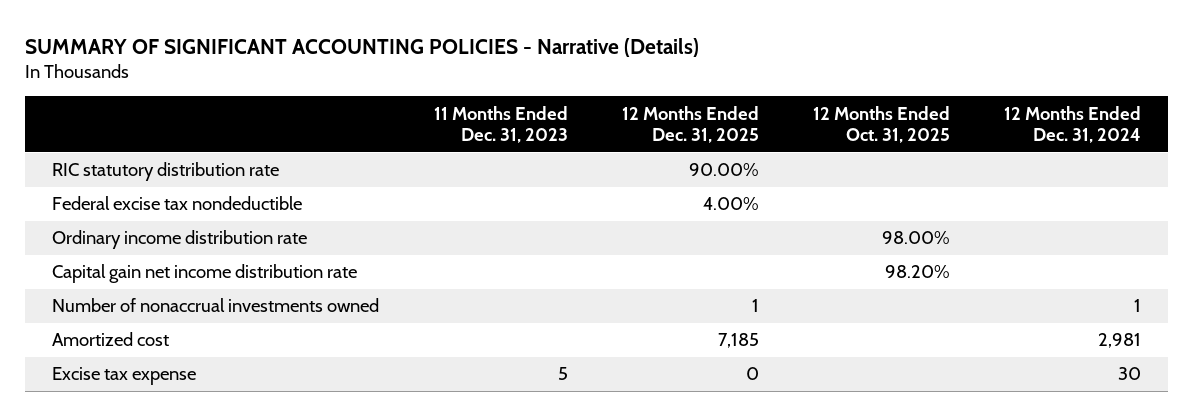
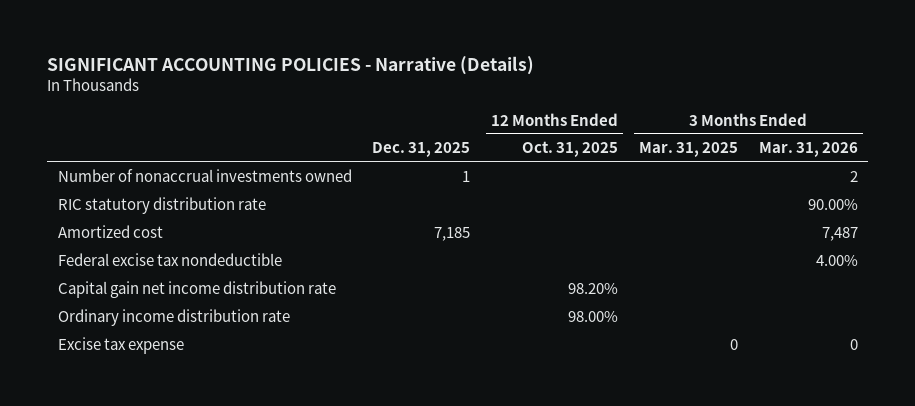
- SUMMARY OF SIGNIFICANT ACCOUNTING POLICIES - Narrative (Details)
+ SIGNIFICANT ACCOUNTING POLICIES - Narrative (Details)
- | 11 Months Ended Dec. 31, 2023 | 12 Months Ended Dec. 31, 2025 | 12 Months Ended Oct. 31, 2025 | 12 Months Ended Dec. 31, 2024
+ | Dec. 31, 2025 | 12 Months Ended Oct. 31, 2025 | 3 Months Ended Mar. 31, 2025 | 3 Months Ended Mar. 31, 2026
moved up: Number of nonaccrual investments owned | 1 | | | 2
moved up: Amortized cost | 7,185 | | | 7,487
moved down: Ordinary income distribution rate | | 98.00% | |

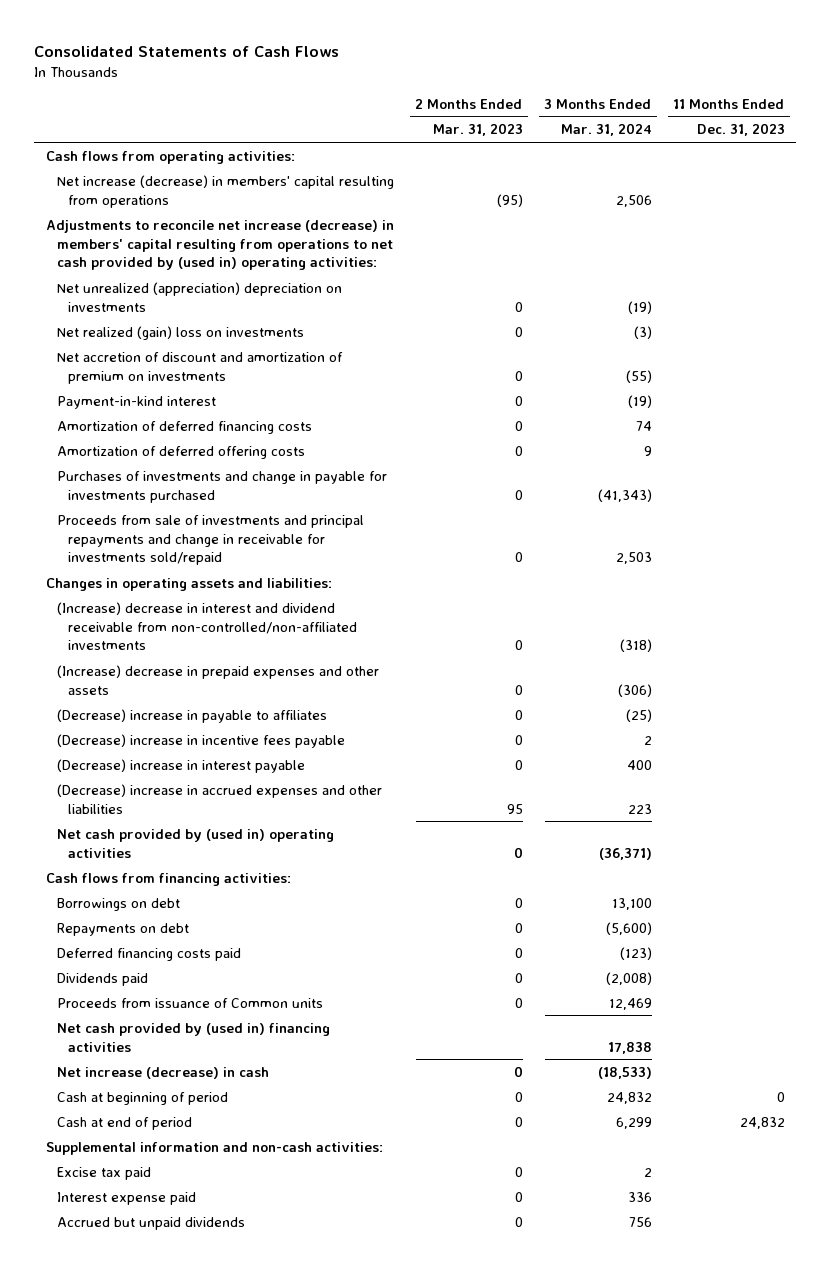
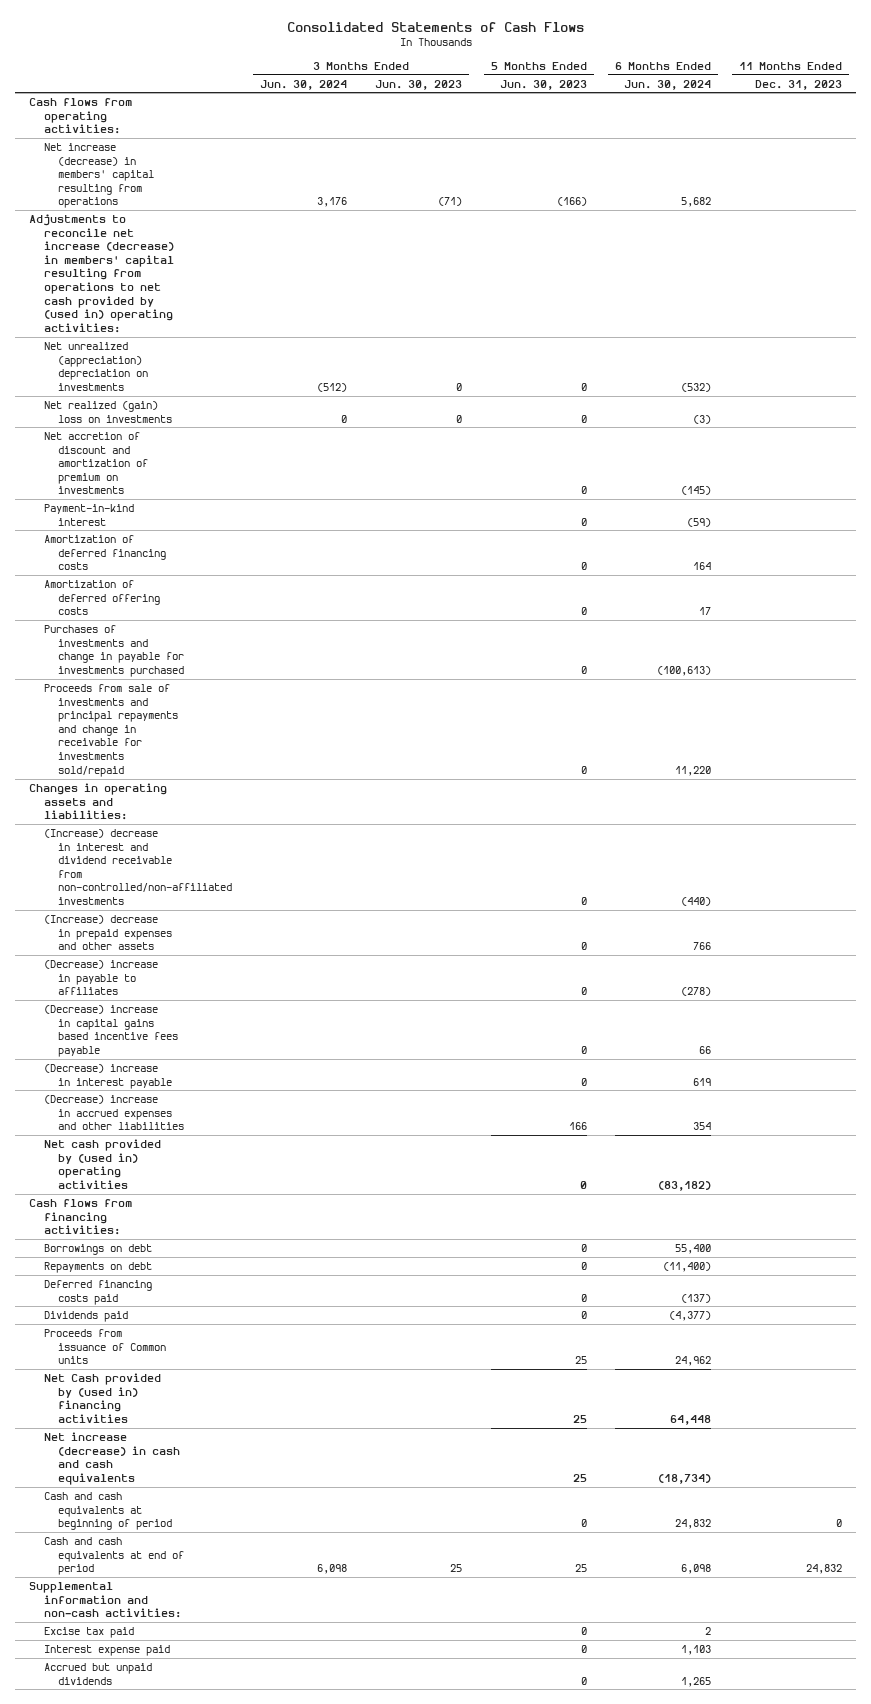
- | 2 Months Ended Mar. 31, 2023 | 3 Months Ended Mar. 31, 2024 | 11 Months Ended Dec. 31, 2023
+ | 3 Months Ended Jun. 30, 2024 | 3 Months Ended Jun. 30, 2023 | 5 Months Ended Jun. 30, 2023 | 6 Months Ended Jun. 30, 2024 | 11 Months Ended Dec. 31, 2023
- (Decrease) increase in incentive fees payable | 0 | 2 |
+ (Decrease) increase in capital gains based incentive fees payable | | | 0 | 66 |
- Net cash provided by (used in) financing activities | | 17,838 |
- Net increase (decrease) in cash | 0 | (18,533) |
- Cash at beginning of period | 0 | 24,832 | 0
- Cash at end of period | 0 | 6,299 | 24,832
+ Net Cash provided by (used in) financing activities | | | 25 | 64,448 |
+ Net increase (decrease) in cash and cash equivalents | | | 25 | (18,734) |
+ Cash and cash equivalents at beginning of period | | | 0 | 24,832 | 0
+ Cash and cash equivalents at end of period | 6,098 | 25 | 25 | 6,098 | 24,832

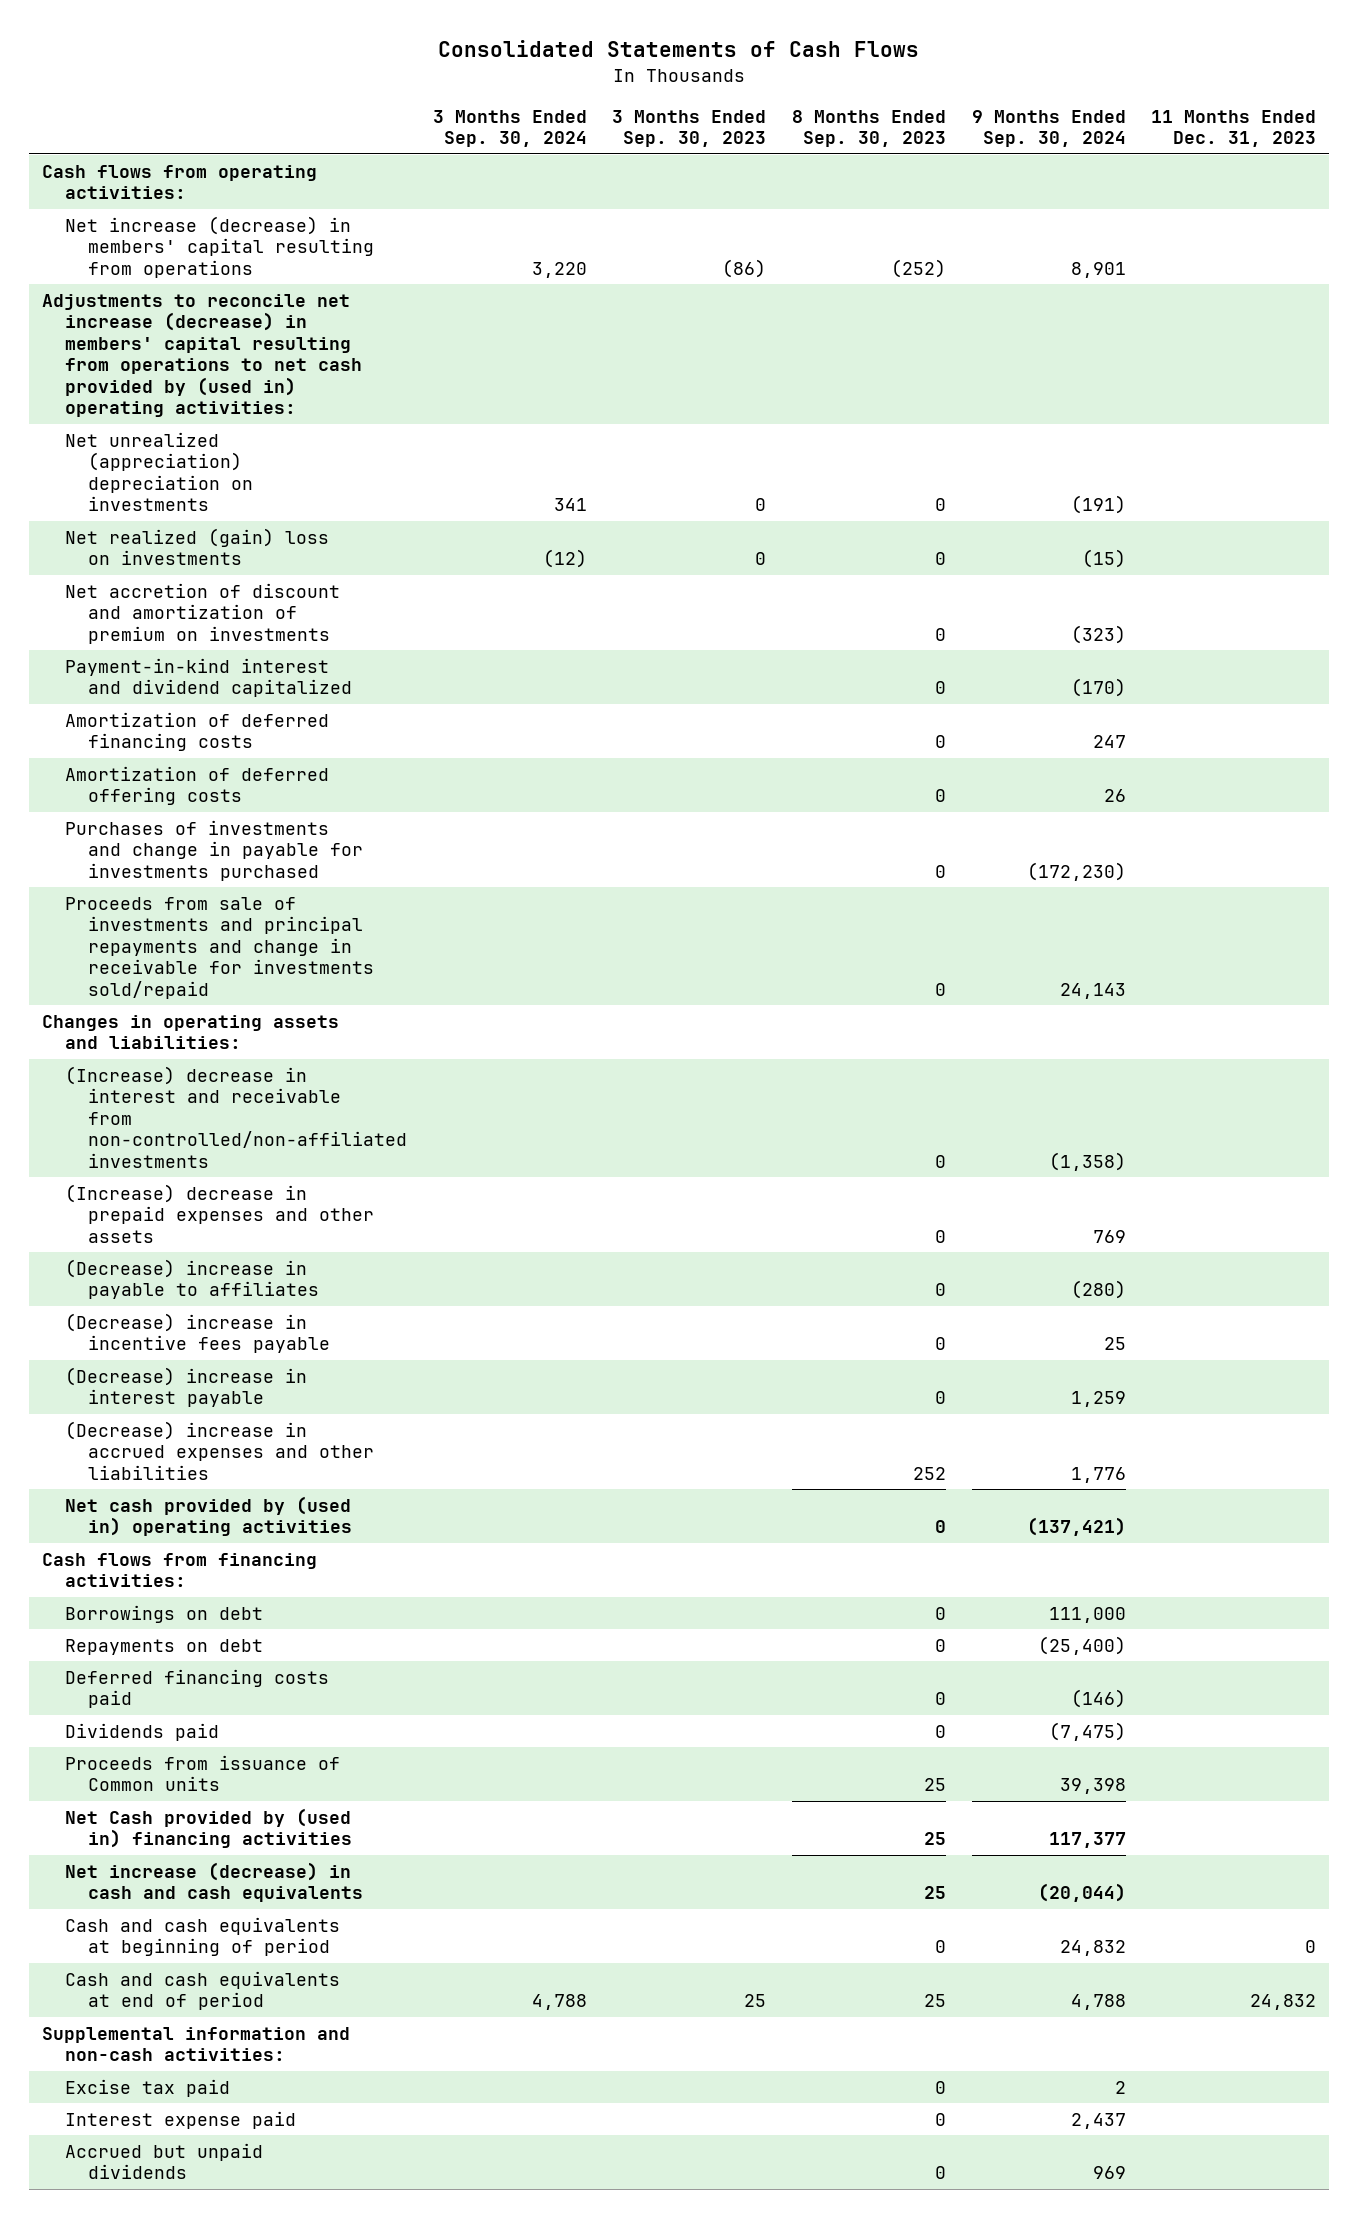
- | 3 Months Ended Jun. 30, 2024 | 3 Months Ended Jun. 30, 2023 | 5 Months Ended Jun. 30, 2023 | 6 Months Ended Jun. 30, 2024 | 11 Months Ended Dec. 31, 2023
+ | 3 Months Ended Sep. 30, 2024 | 3 Months Ended Sep. 30, 2023 | 8 Months Ended Sep. 30, 2023 | 9 Months Ended Sep. 30, 2024 | 11 Months Ended Dec. 31, 2023
- Payment-in-kind interest | | | 0 | (59) |
+ Payment-in-kind interest and dividend capitalized | | | 0 | (170) |
- (Increase) decrease in interest and dividend receivable from non-controlled/non-affiliated investments | | | 0 | (440) |
+ (Increase) decrease in interest and receivable from non-controlled/non-affiliated investments | | | 0 | (1,358) |
- (Decrease) increase in capital gains based incentive fees payable | | | 0 | 66 |
+ (Decrease) increase in incentive fees payable | | | 0 | 25 |

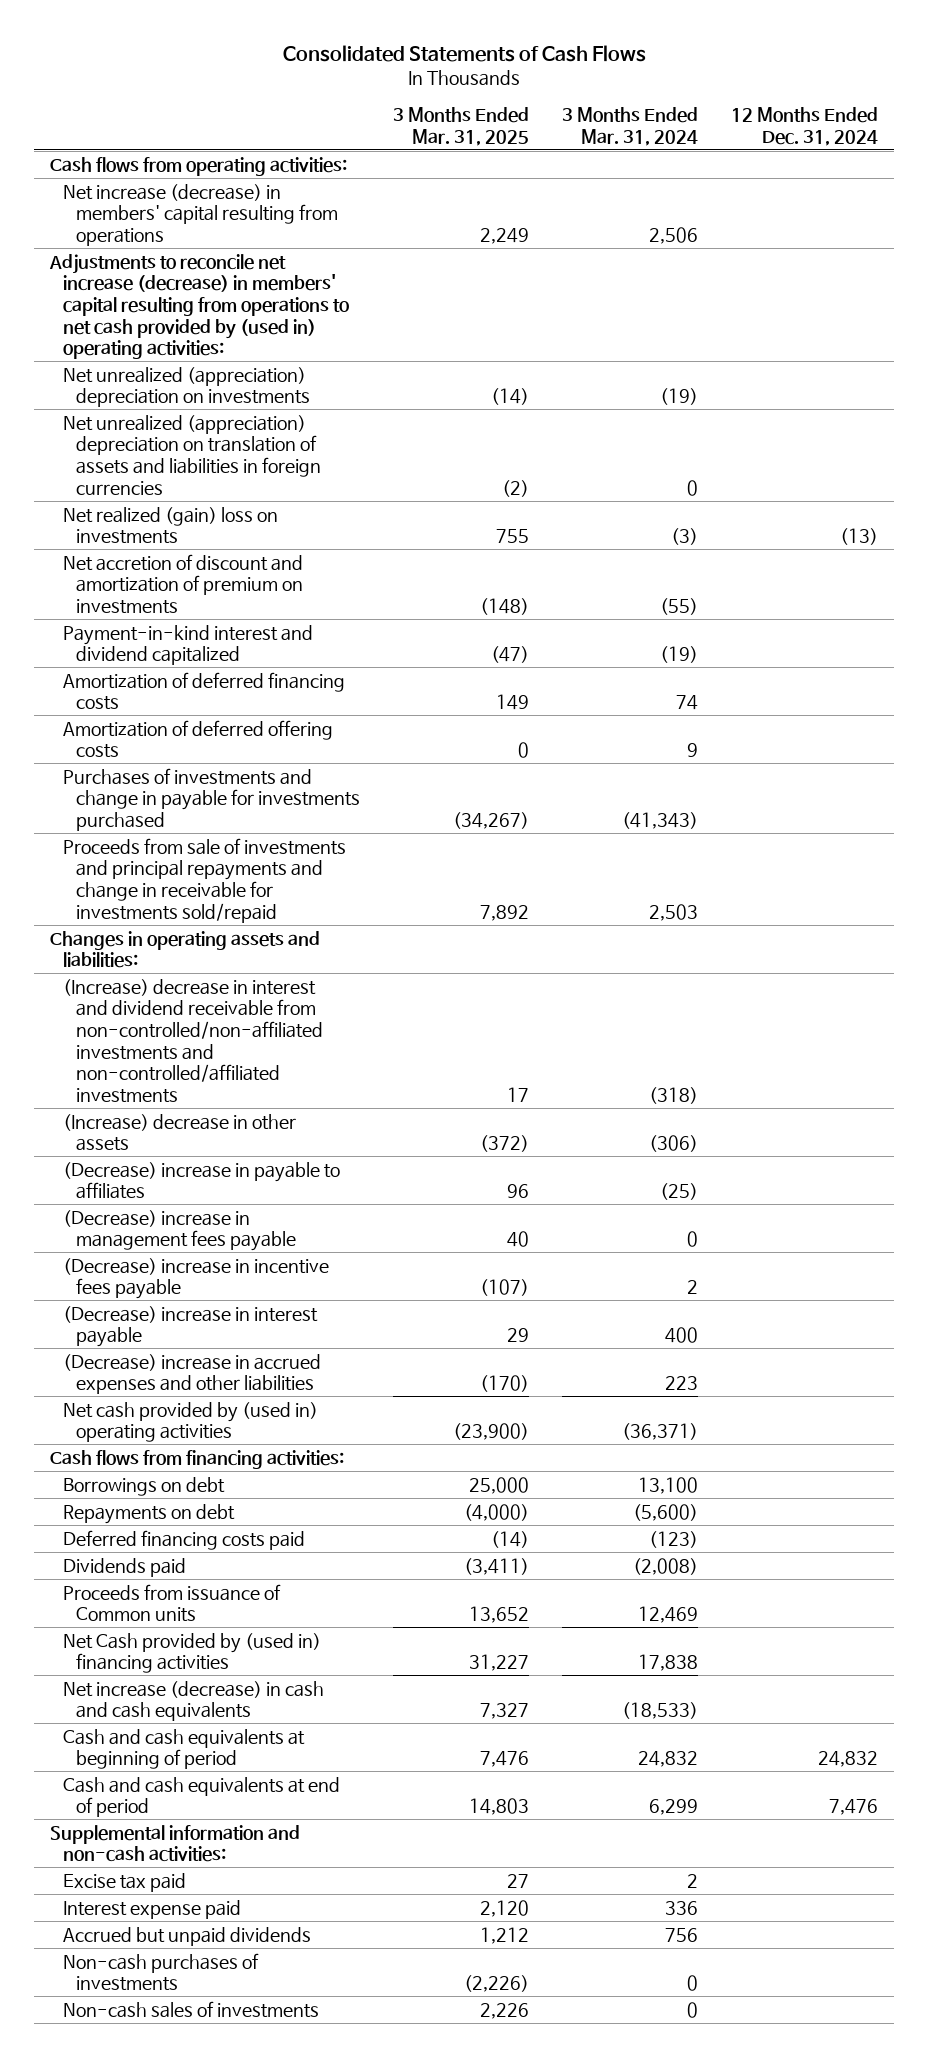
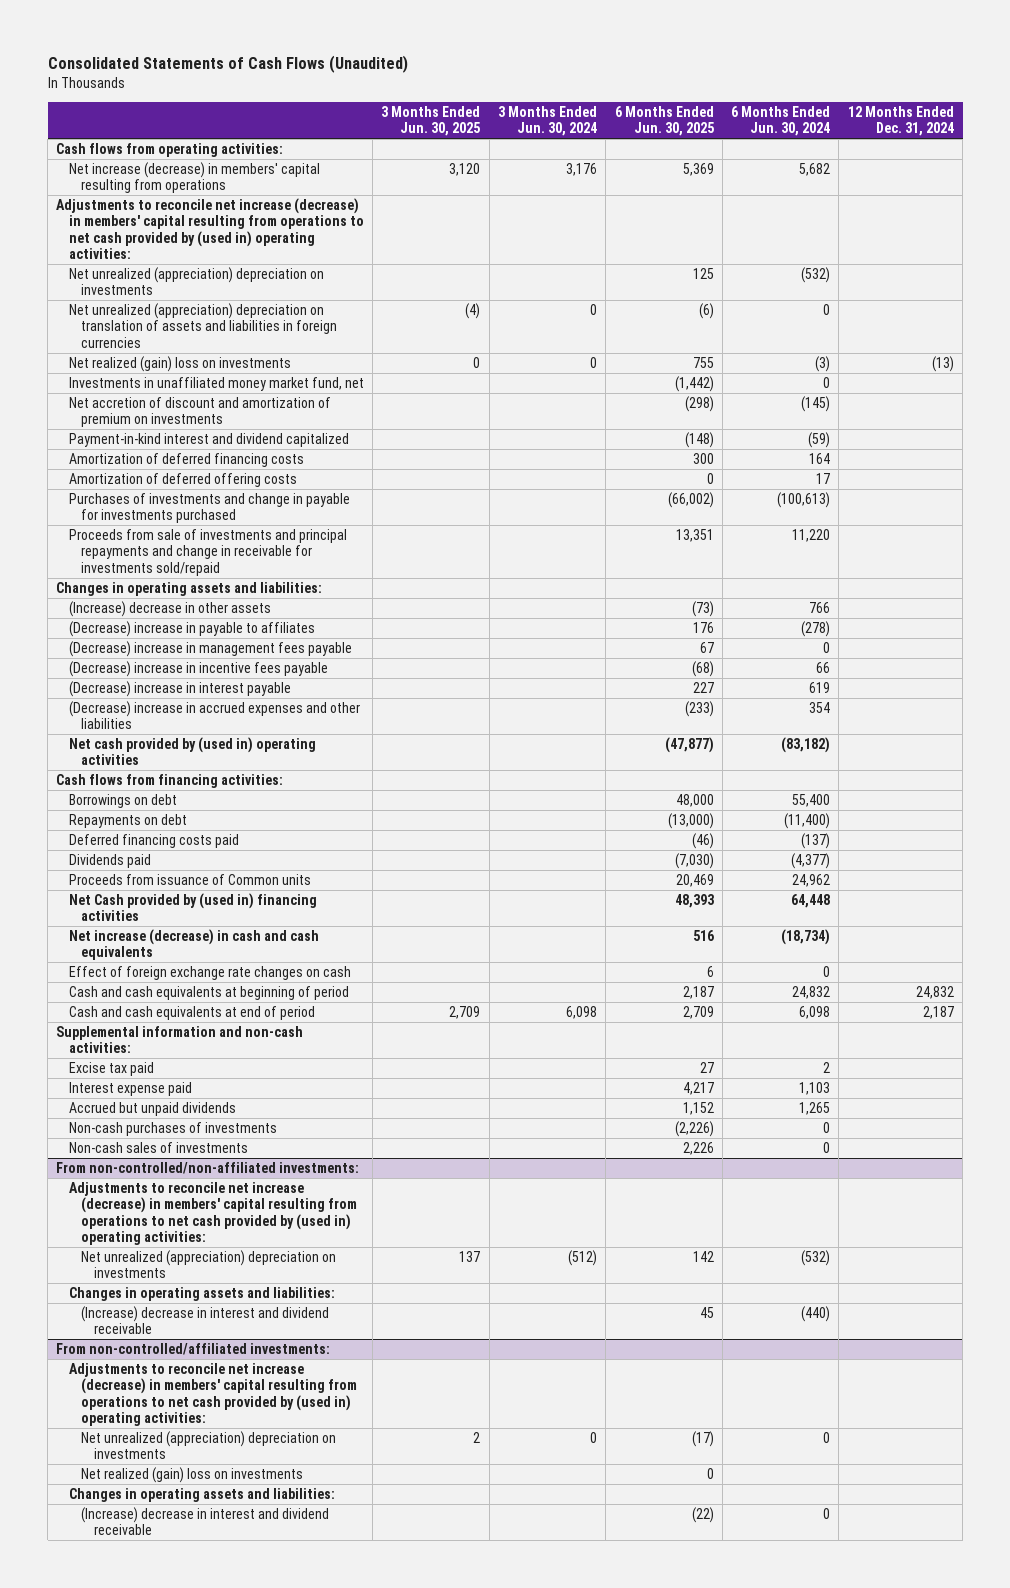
- Consolidated Statements of Cash Flows
+ Consolidated Statements of Cash Flows (Unaudited)
- | 3 Months Ended Mar. 31, 2025 | 3 Months Ended Mar. 31, 2024 | 12 Months Ended Dec. 31, 2024
+ | 3 Months Ended Jun. 30, 2025 | 3 Months Ended Jun. 30, 2024 | 6 Months Ended Jun. 30, 2025 | 6 Months Ended Jun. 30, 2024 | 12 Months Ended Dec. 31, 2024
+ Investments in unaffiliated money market fund, net | | | (1,442) | 0 |
- (Increase) decrease in interest and dividend receivable from non-controlled/non-affiliated investments and non-controlled/affiliated investments | 17 | (318) |
+ Effect of foreign exchange rate changes on cash | | | 6 | 0 |
- Cash and cash equivalents at end of period | 14,803 | 6,299 | 7,476
+ Cash and cash equivalents at end of period | 2,709 | 6,098 | 2,709 | 6,098 | 2,187
+ From non-controlled/non-affiliated investments:
+ Adjustments to reconcile net increase (decrease) in members' capital resulting from operations to net cash provided by (used in) operating activities:
+ Net unrealized (appreciation) depreciation on investments | 137 | (512) | 142 | (532) |
+ Changes in operating assets and liabilities:
+ (Increase) decrease in interest and dividend receivable | | | 45 | (440) |
+ From non-controlled/affiliated investments:
+ Adjustments to reconcile net increase (decrease) in members' capital resulting from operations to net cash provided by (used in) operating activities:
+ Net unrealized (appreciation) depreciation on investments | 2 | 0 | (17) | 0 |
+ Net realized (gain) loss on investments | | | 0 | |
+ Changes in operating assets and liabilities:
+ (Increase) decrease in interest and dividend receivable | | | (22) | 0 |

